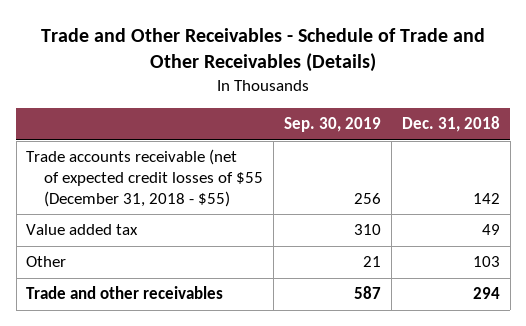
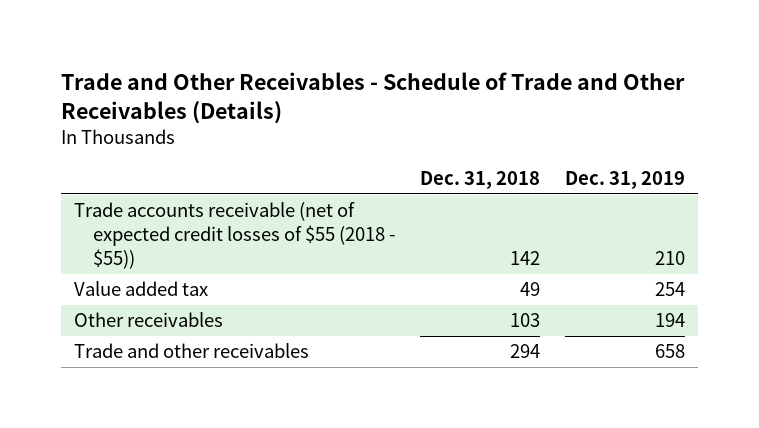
- | Sep. 30, 2019 | Dec. 31, 2018
+ | Dec. 31, 2018 | Dec. 31, 2019
- Trade accounts receivable (net of expected credit losses of $55 (December 31, 2018 - $55) | 256 | 142
+ Trade accounts receivable (net of expected credit losses of $55 (2018 - $55)) | 142 | 210
- Other | 21 | 103
+ Other receivables | 103 | 194

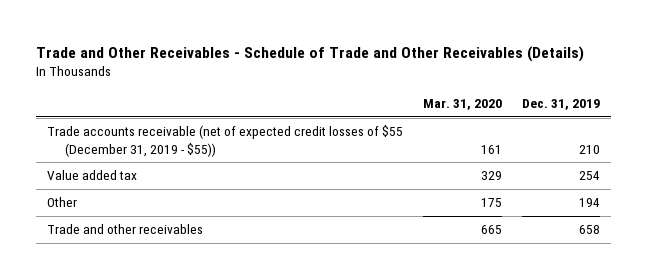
- | Dec. 31, 2018 | Dec. 31, 2019
+ | Mar. 31, 2020 | Dec. 31, 2019
- Trade accounts receivable (net of expected credit losses of $55 (2018 - $55)) | 142 | 210
+ Trade accounts receivable (net of expected credit losses of $55 (December 31, 2019 - $55)) | 161 | 210
- Other receivables | 103 | 194
+ Other | 175 | 194

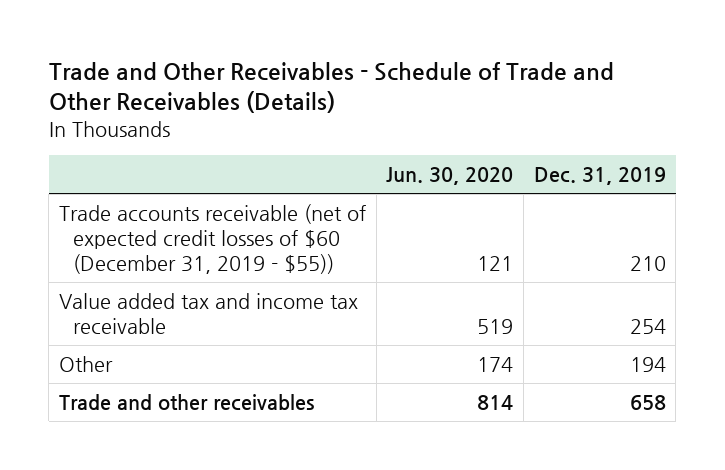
- | Mar. 31, 2020 | Dec. 31, 2019
+ | Jun. 30, 2020 | Dec. 31, 2019
- Trade accounts receivable (net of expected credit losses of $55 (December 31, 2019 - $55)) | 161 | 210
- Value added tax | 329 | 254
+ Trade accounts receivable (net of expected credit losses of $60 (December 31, 2019 - $55)) | 121 | 210
+ Value added tax and income tax receivable | 519 | 254

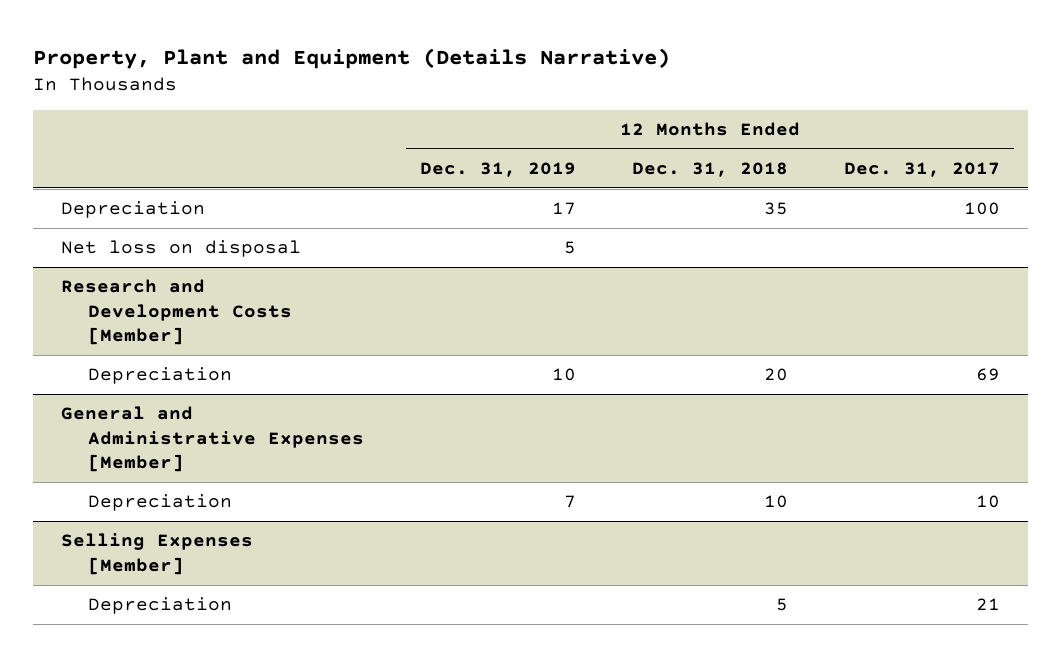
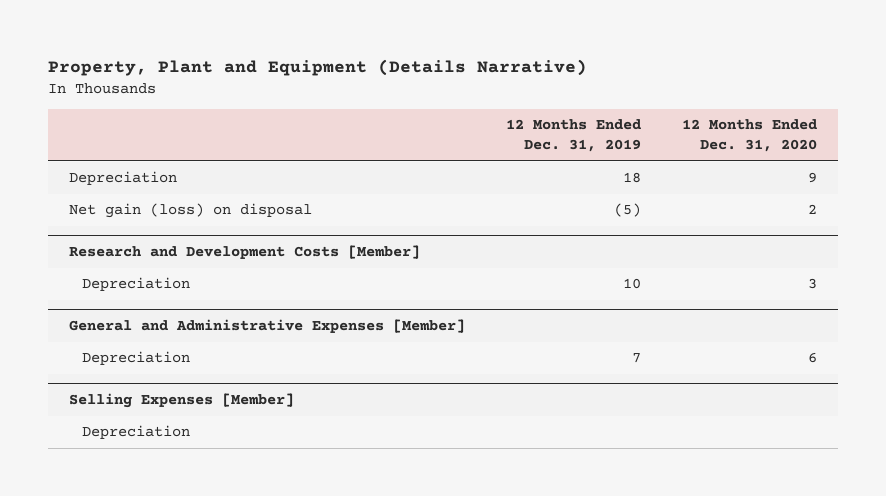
- | 12 Months Ended Dec. 31, 2019 | 12 Months Ended Dec. 31, 2018 | 12 Months Ended Dec. 31, 2017
+ | 12 Months Ended Dec. 31, 2019 | 12 Months Ended Dec. 31, 2020
- Depreciation | 17 | 35 | 100
- Net loss on disposal | 5 | |
+ Depreciation | 18 | 9
+ Net gain (loss) on disposal | (5) | 2

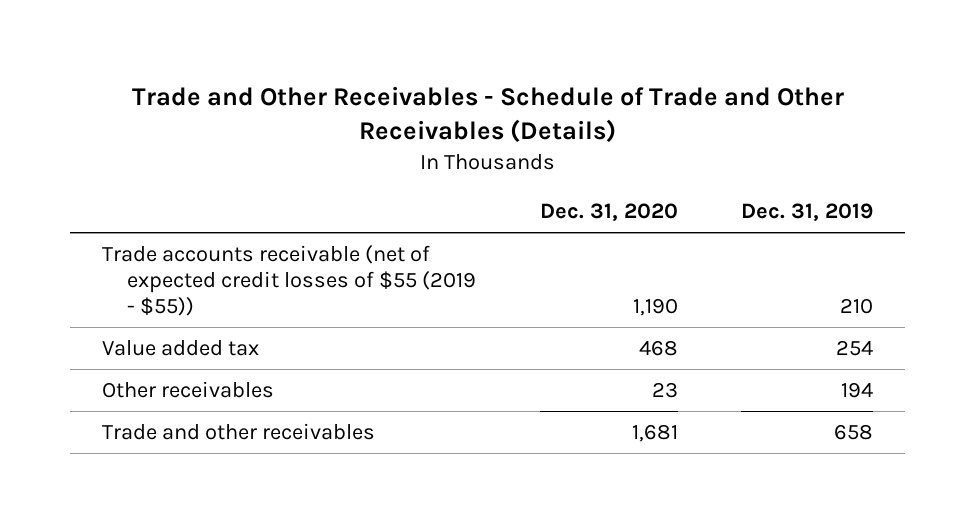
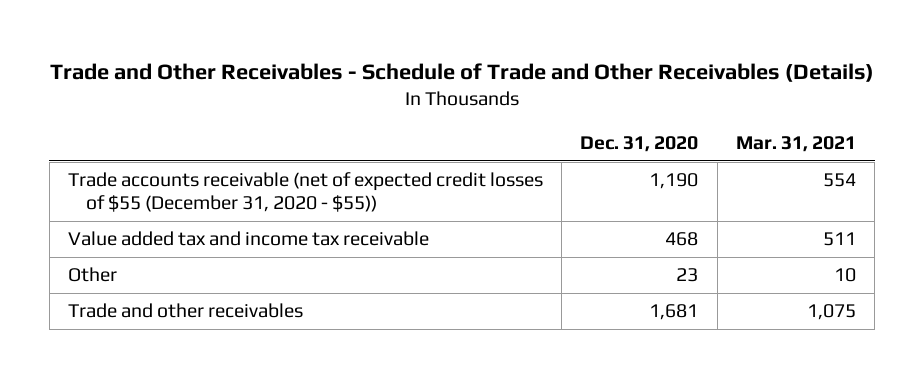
- | Dec. 31, 2020 | Dec. 31, 2019
+ | Dec. 31, 2020 | Mar. 31, 2021
- Trade accounts receivable (net of expected credit losses of $55 (2019 - $55)) | 1,190 | 210
- Value added tax | 468 | 254
- Other receivables | 23 | 194
+ Trade accounts receivable (net of expected credit losses of $55 (December 31, 2020 - $55)) | 1,190 | 554
+ Value added tax and income tax receivable | 468 | 511
+ Other | 23 | 10

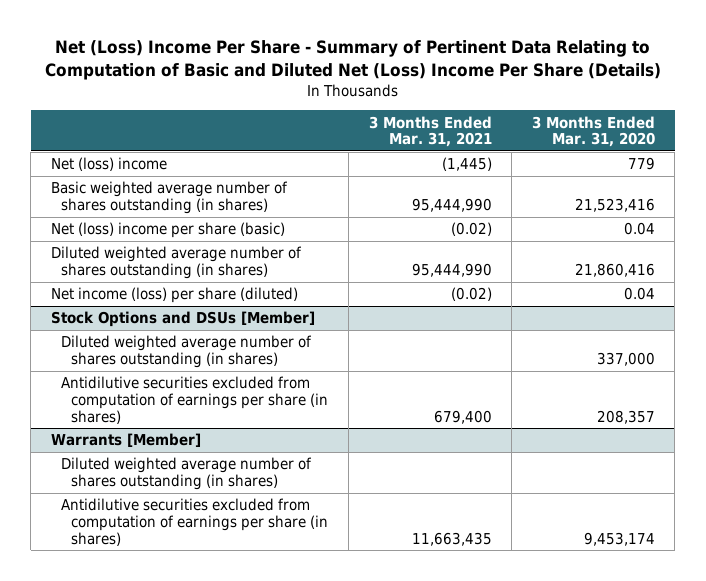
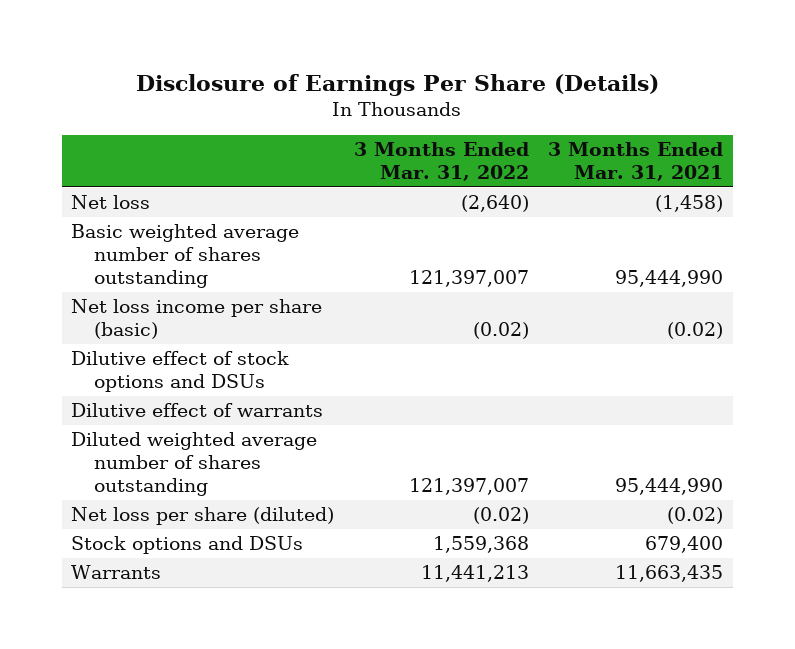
- Net (Loss) Income Per Share - Summary of Pertinent Data Relating to Computation of Basic and Diluted Net (Loss) Income Per Share (Details)
+ Disclosure of Earnings Per Share (Details)
- | 3 Months Ended Mar. 31, 2021 | 3 Months Ended Mar. 31, 2020
+ | 3 Months Ended Mar. 31, 2022 | 3 Months Ended Mar. 31, 2021
- Net (loss) income | (1,445) | 779
- Basic weighted average number of shares outstanding (in shares) | 95,444,990 | 21,523,416
- Net (loss) income per share (basic) | (0.02) | 0.04
- Diluted weighted average number of shares outstanding (in shares) | 95,444,990 | 21,860,416
- Net income (loss) per share (diluted) | (0.02) | 0.04
- Stock Options and DSUs [Member]
- Diluted weighted average number of shares outstanding (in shares) | | 337,000
- Antidilutive securities excluded from computation of earnings per share (in shares) | 679,400 | 208,357
- Warrants [Member]
- Diluted weighted average number of shares outstanding (in shares)
- Antidilutive securities excluded from computation of earnings per share (in shares) | 11,663,435 | 9,453,174
+ Net loss | (2,640) | (1,458)
+ Basic weighted average number of shares outstanding | 121,397,007 | 95,444,990
+ Net loss income per share (basic) | (0.02) | (0.02)
+ Dilutive effect of stock options and DSUs
+ Dilutive effect of warrants
+ Diluted weighted average number of shares outstanding | 121,397,007 | 95,444,990
+ Net loss per share (diluted) | (0.02) | (0.02)
+ Stock options and DSUs | 1,559,368 | 679,400
+ Warrants | 11,441,213 | 11,663,435

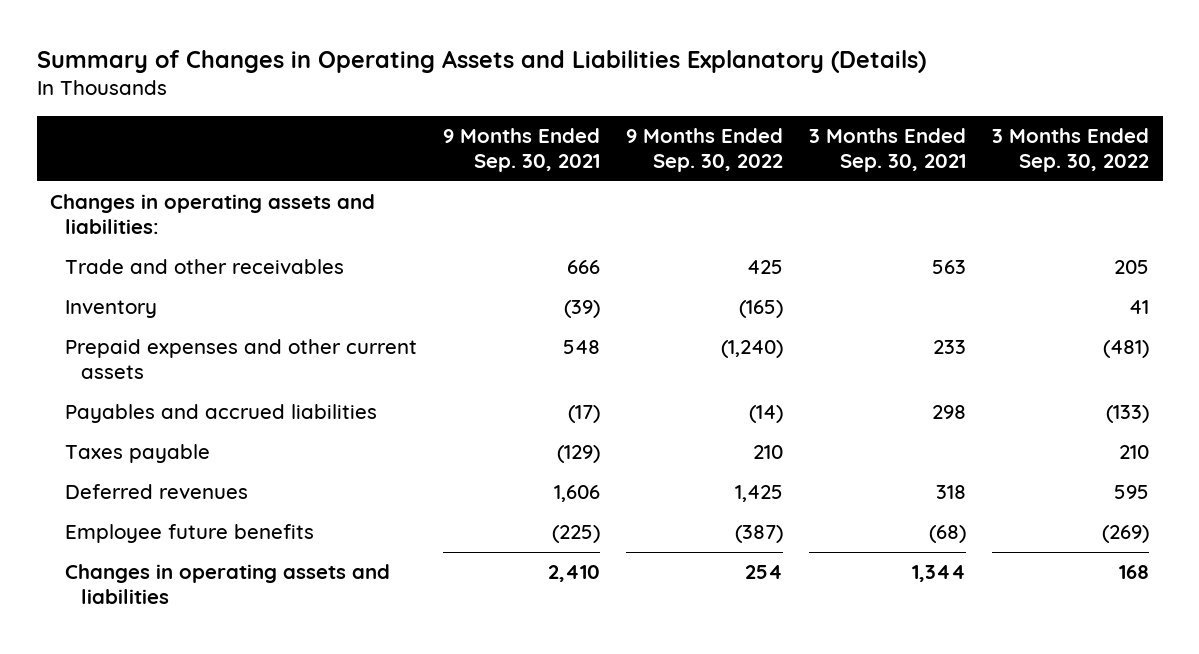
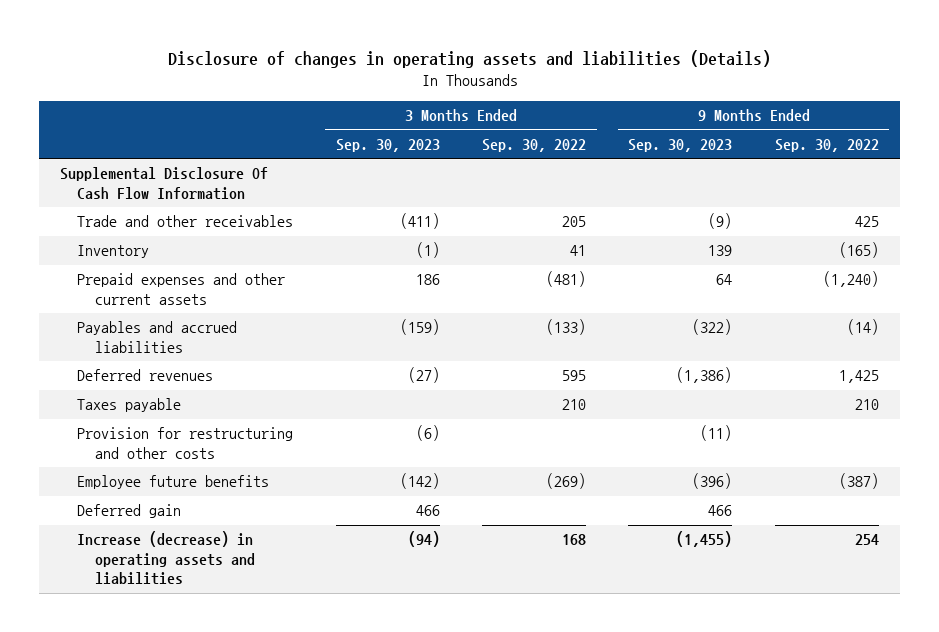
- Summary of Changes in Operating Assets and Liabilities Explanatory (Details)
+ Disclosure of changes in operating assets and liabilities (Details)
- | 9 Months Ended Sep. 30, 2021 | 9 Months Ended Sep. 30, 2022 | 3 Months Ended Sep. 30, 2021 | 3 Months Ended Sep. 30, 2022
+ | 3 Months Ended Sep. 30, 2023 | 3 Months Ended Sep. 30, 2022 | 9 Months Ended Sep. 30, 2023 | 9 Months Ended Sep. 30, 2022
- Changes in operating assets and liabilities:
+ Supplemental Disclosure Of Cash Flow Information
moved down: Taxes payable | | 210 | | 210
+ Provision for restructuring and other costs | (6) | | (11) |
- Changes in operating assets and liabilities | 2,410 | 254 | 1,344 | 168
+ Deferred gain | 466 | | 466 |
+ Increase (decrease) in operating assets and liabilities | (94) | 168 | (1,455) | 254

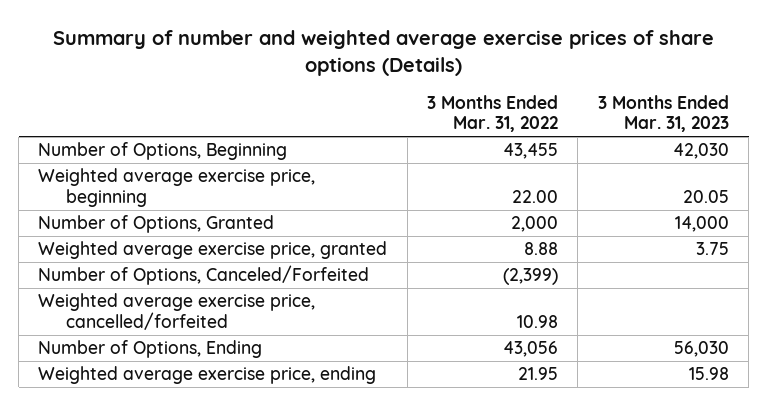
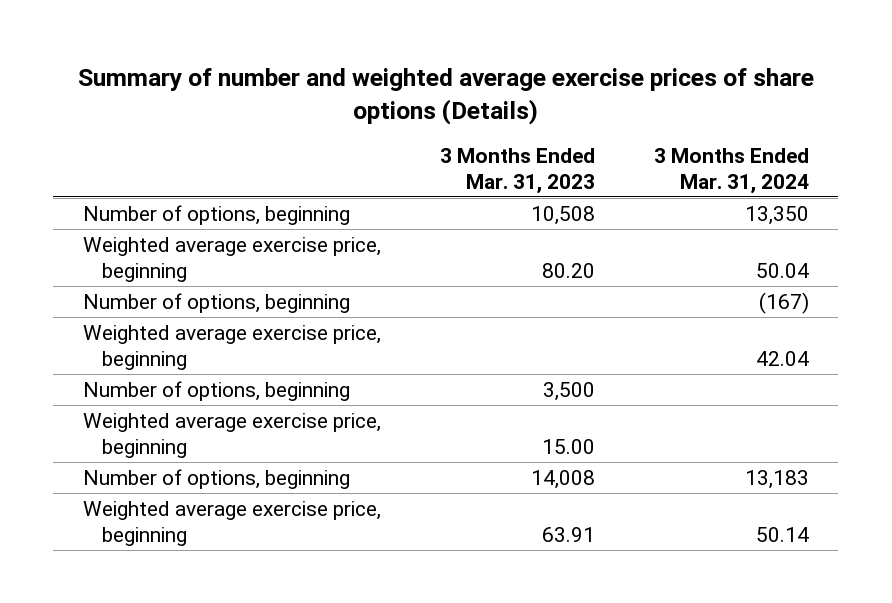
- | 3 Months Ended Mar. 31, 2022 | 3 Months Ended Mar. 31, 2023
+ | 3 Months Ended Mar. 31, 2023 | 3 Months Ended Mar. 31, 2024
- Number of Options, Beginning | 43,455 | 42,030
- Weighted average exercise price, beginning | 22.00 | 20.05
- Number of Options, Granted | 2,000 | 14,000
- Weighted average exercise price, granted | 8.88 | 3.75
- Number of Options, Canceled/Forfeited | (2,399) |
- Weighted average exercise price, cancelled/forfeited | 10.98 |
- Number of Options, Ending | 43,056 | 56,030
- Weighted average exercise price, ending | 21.95 | 15.98
+ Number of options, beginning | 10,508 | 13,350
+ Weighted average exercise price, beginning | 80.20 | 50.04
+ Number of options, beginning | | (167)
+ Weighted average exercise price, beginning | | 42.04
+ Number of options, beginning | 3,500 |
+ Weighted average exercise price, beginning | 15.00 |
+ Number of options, beginning | 14,008 | 13,183
+ Weighted average exercise price, beginning | 63.91 | 50.14

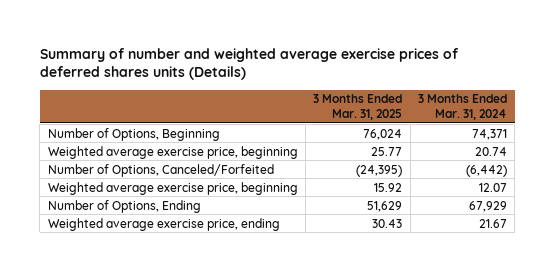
- Summary of number and weighted average exercise prices of share options (Details)
+ Summary of number and weighted average exercise prices of deferred shares units (Details)
- | 3 Months Ended Mar. 31, 2023 | 3 Months Ended Mar. 31, 2024
+ | 3 Months Ended Mar. 31, 2025 | 3 Months Ended Mar. 31, 2024
- Number of options, beginning | 10,508 | 13,350
- Weighted average exercise price, beginning | 80.20 | 50.04
- Number of options, beginning | | (167)
- Weighted average exercise price, beginning | | 42.04
- Number of options, beginning | 3,500 |
- Weighted average exercise price, beginning | 15.00 |
- Number of options, beginning | 14,008 | 13,183
- Weighted average exercise price, beginning | 63.91 | 50.14
+ Number of Options, Beginning | 76,024 | 74,371
+ Weighted average exercise price, beginning | 25.77 | 20.74
+ Number of Options, Canceled/Forfeited | (24,395) | (6,442)
+ Weighted average exercise price, beginning | 15.92 | 12.07
+ Number of Options, Ending | 51,629 | 67,929
+ Weighted average exercise price, ending | 30.43 | 21.67

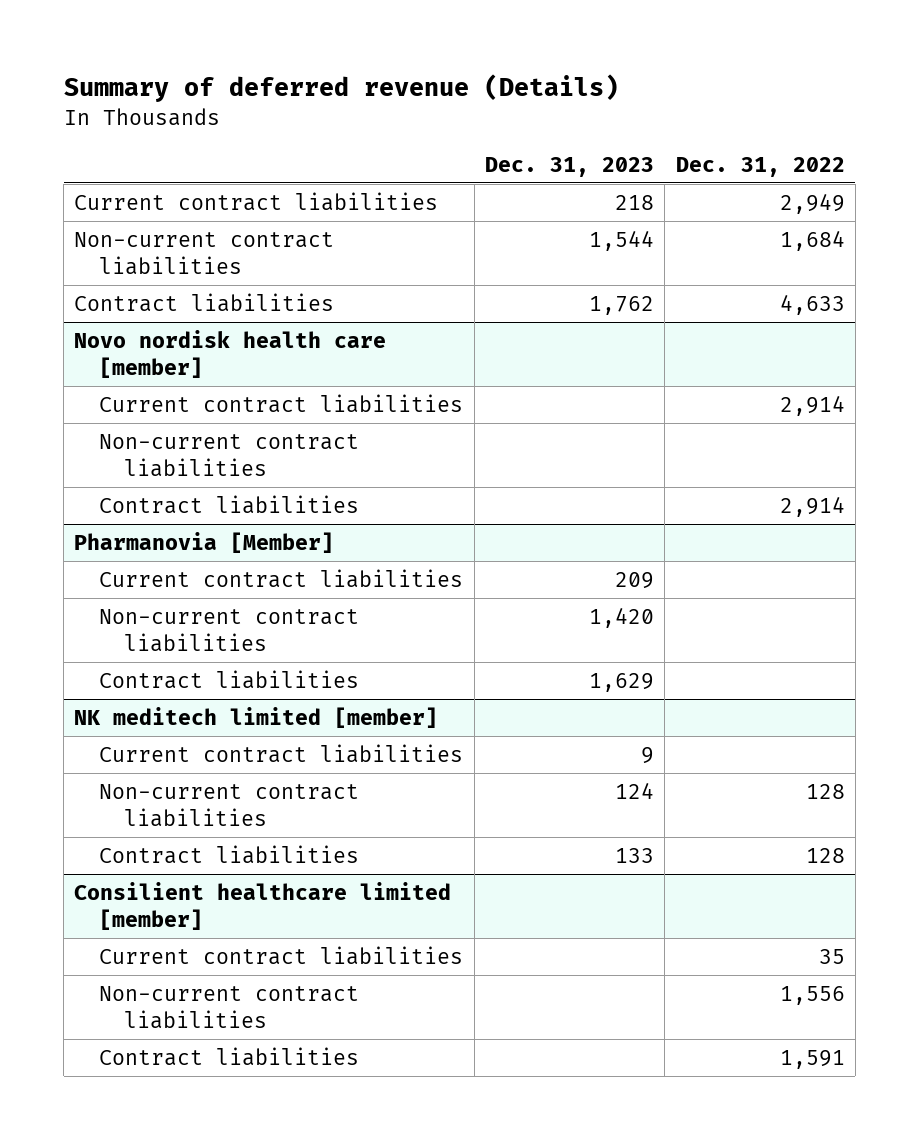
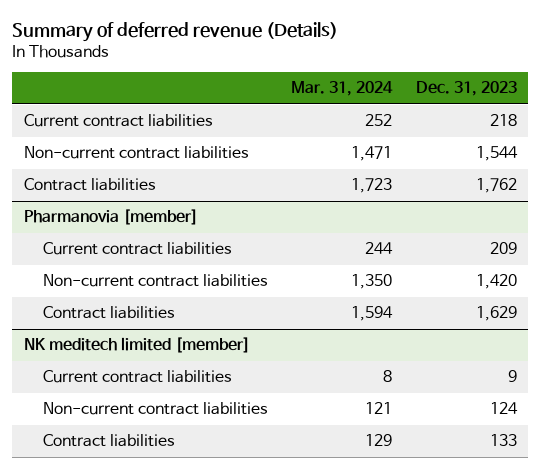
- | Dec. 31, 2023 | Dec. 31, 2022
+ | Mar. 31, 2024 | Dec. 31, 2023
- Novo nordisk health care [member]
- Current contract liabilities | | 2,914
- Non-current contract liabilities
- Contract liabilities | | 2,914
- Pharmanovia [Member]
+ Pharmanovia [member]
- Consilient healthcare limited [member]
- Current contract liabilities | | 35
- Non-current contract liabilities | | 1,556
- Contract liabilities | | 1,591

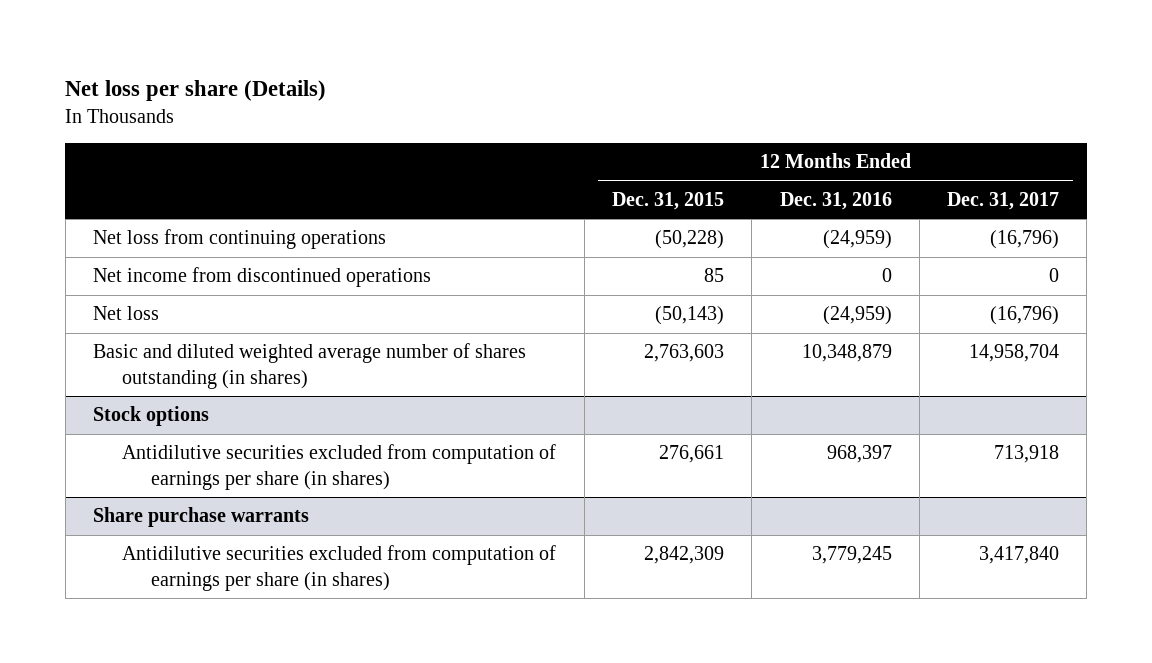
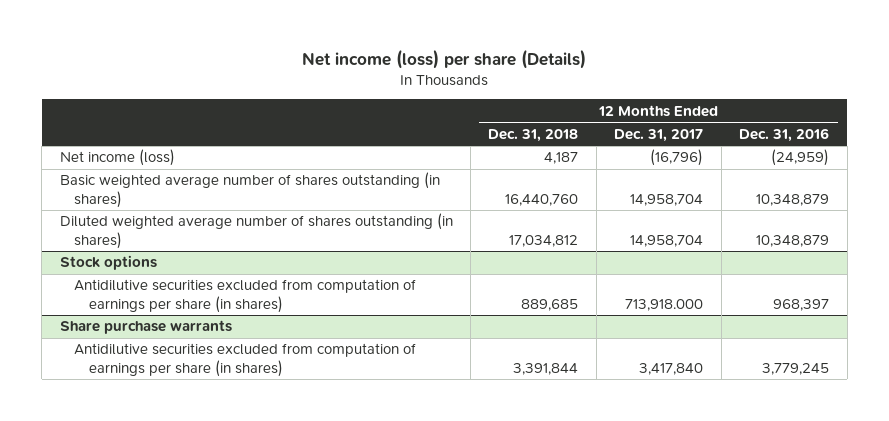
- Net loss per share (Details)
+ Net income (loss) per share (Details)
- | 12 Months Ended Dec. 31, 2015 | 12 Months Ended Dec. 31, 2016 | 12 Months Ended Dec. 31, 2017
+ | 12 Months Ended Dec. 31, 2018 | 12 Months Ended Dec. 31, 2017 | 12 Months Ended Dec. 31, 2016
- Net loss from continuing operations | (50,228) | (24,959) | (16,796)
- Net income from discontinued operations | 85 | 0 | 0
- Net loss | (50,143) | (24,959) | (16,796)
- Basic and diluted weighted average number of shares outstanding (in shares) | 2,763,603 | 10,348,879 | 14,958,704
+ Net income (loss) | 4,187 | (16,796) | (24,959)
+ Basic weighted average number of shares outstanding (in shares) | 16,440,760 | 14,958,704 | 10,348,879
+ Diluted weighted average number of shares outstanding (in shares) | 17,034,812 | 14,958,704 | 10,348,879
@ Stock options
- Antidilutive securities excluded from computation of earnings per share (in shares) | 276,661 | 968,397 | 713,918
+ Antidilutive securities excluded from computation of earnings per share (in shares) | 889,685 | 713,918.000 | 968,397

